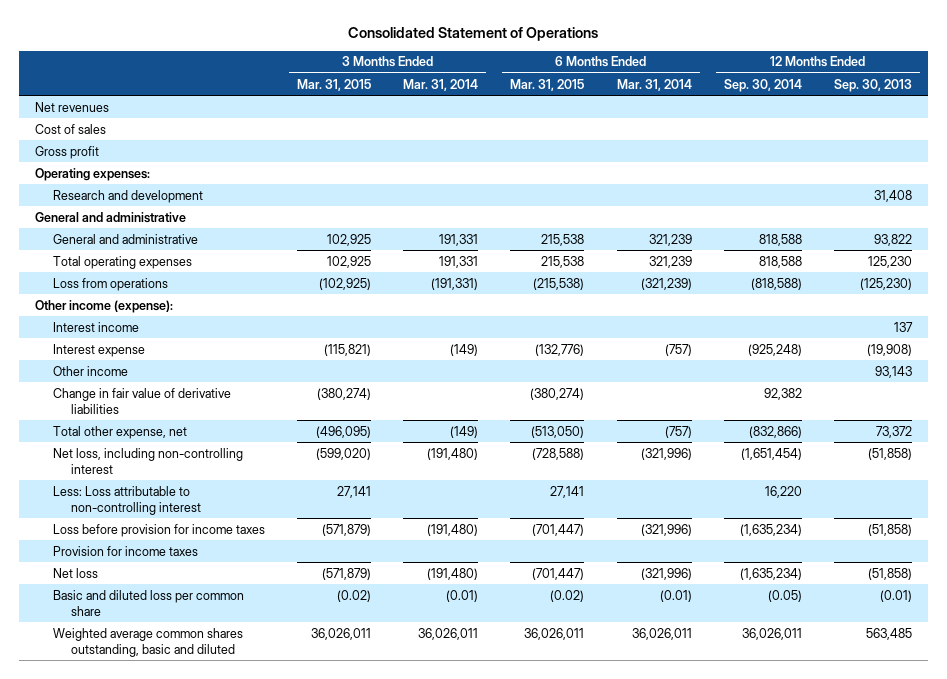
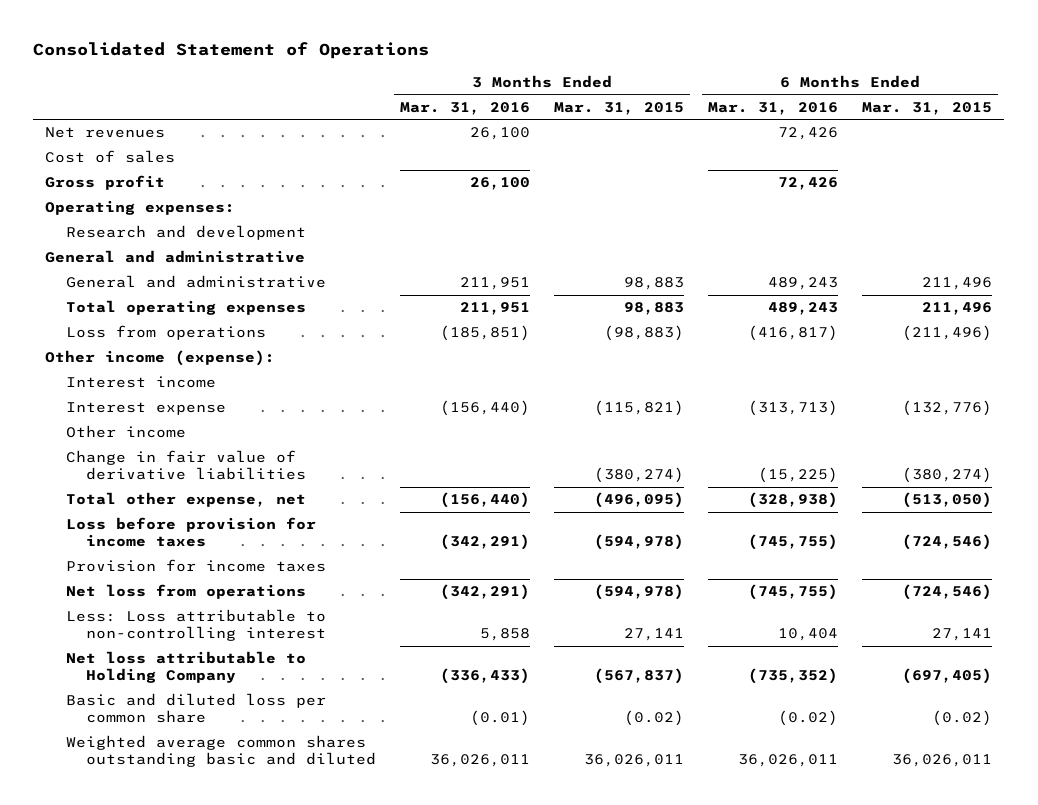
- | 3 Months Ended Mar. 31, 2015 | 3 Months Ended Mar. 31, 2014 | 6 Months Ended Mar. 31, 2015 | 6 Months Ended Mar. 31, 2014 | 12 Months Ended Sep. 30, 2014 | 12 Months Ended Sep. 30, 2013
+ | 3 Months Ended Mar. 31, 2016 | 3 Months Ended Mar. 31, 2015 | 6 Months Ended Mar. 31, 2016 | 6 Months Ended Mar. 31, 2015
- General and administrative | 102,925 | 191,331 | 215,538 | 321,239 | 818,588 | 93,822
- Total operating expenses | 102,925 | 191,331 | 215,538 | 321,239 | 818,588 | 125,230
- Loss from operations | (102,925) | (191,331) | (215,538) | (321,239) | (818,588) | (125,230)
+ General and administrative | 211,951 | 98,883 | 489,243 | 211,496
+ Total operating expenses | 211,951 | 98,883 | 489,243 | 211,496
+ Loss from operations | (185,851) | (98,883) | (416,817) | (211,496)
- Net loss, including non-controlling interest | (599,020) | (191,480) | (728,588) | (321,996) | (1,651,454) | (51,858)
- Loss before provision for income taxes | (571,879) | (191,480) | (701,447) | (321,996) | (1,635,234) | (51,858)
+ Loss before provision for income taxes | (342,291) | (594,978) | (745,755) | (724,546)
- Net loss | (571,879) | (191,480) | (701,447) | (321,996) | (1,635,234) | (51,858)
+ Net loss from operations | (342,291) | (594,978) | (745,755) | (724,546)
moved down: Less: Loss attributable to non-controlling interest | 5,858 | 27,141 | 10,404 | 27,141
+ Net loss attributable to Holding Company | (336,433) | (567,837) | (735,352) | (697,405)
- Weighted average common shares outstanding, basic and diluted | 36,026,011 | 36,026,011 | 36,026,011 | 36,026,011 | 36,026,011 | 563,485
+ Weighted average common shares outstanding basic and diluted | 36,026,011 | 36,026,011 | 36,026,011 | 36,026,011

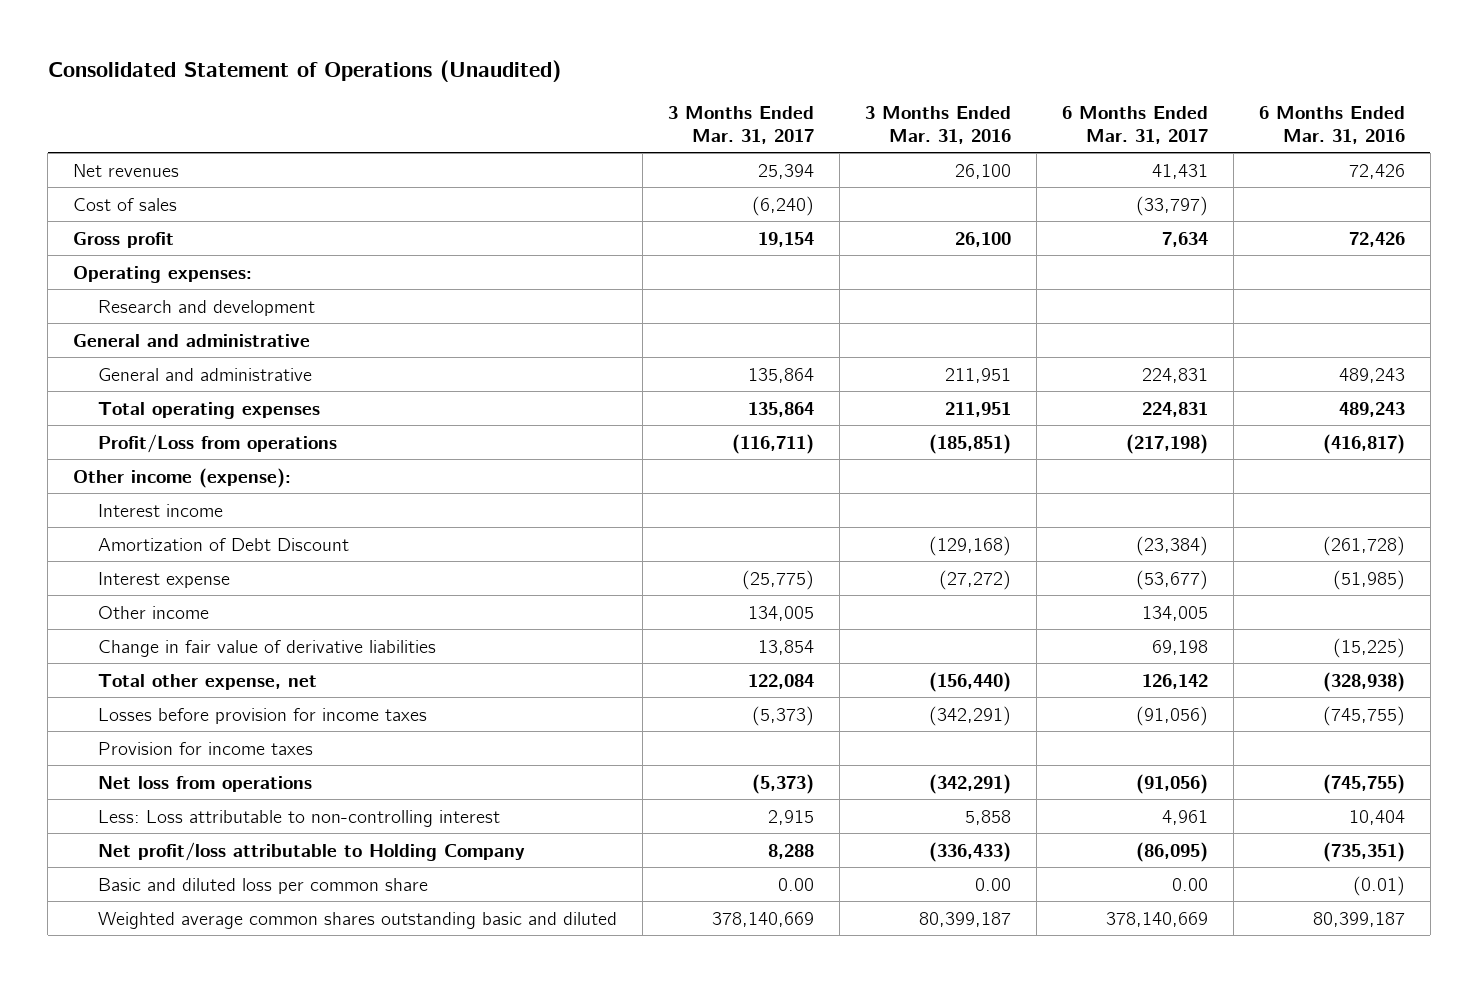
- Consolidated Statement of Operations
+ Consolidated Statement of Operations (Unaudited)
- | 3 Months Ended Mar. 31, 2016 | 3 Months Ended Mar. 31, 2015 | 6 Months Ended Mar. 31, 2016 | 6 Months Ended Mar. 31, 2015
+ | 3 Months Ended Mar. 31, 2017 | 3 Months Ended Mar. 31, 2016 | 6 Months Ended Mar. 31, 2017 | 6 Months Ended Mar. 31, 2016
- Loss from operations | (185,851) | (98,883) | (416,817) | (211,496)
+ Profit/Loss from operations | (116,711) | (185,851) | (217,198) | (416,817)
- Interest expense | (156,440) | (115,821) | (313,713) | (132,776)
+ Amortization of Debt Discount | | (129,168) | (23,384) | (261,728)
+ Interest expense | (25,775) | (27,272) | (53,677) | (51,985)
- Loss before provision for income taxes | (342,291) | (594,978) | (745,755) | (724,546)
+ Losses before provision for income taxes | (5,373) | (342,291) | (91,056) | (745,755)
- Net loss attributable to Holding Company | (336,433) | (567,837) | (735,352) | (697,405)
- Basic and diluted loss per common share | (0.01) | (0.02) | (0.02) | (0.02)
- Weighted average common shares outstanding basic and diluted | 36,026,011 | 36,026,011 | 36,026,011 | 36,026,011
+ Net profit/loss attributable to Holding Company | 8,288 | (336,433) | (86,095) | (735,351)
+ Basic and diluted loss per common share | 0.00 | 0.00 | 0.00 | (0.01)
+ Weighted average common shares outstanding basic and diluted | 378,140,669 | 80,399,187 | 378,140,669 | 80,399,187

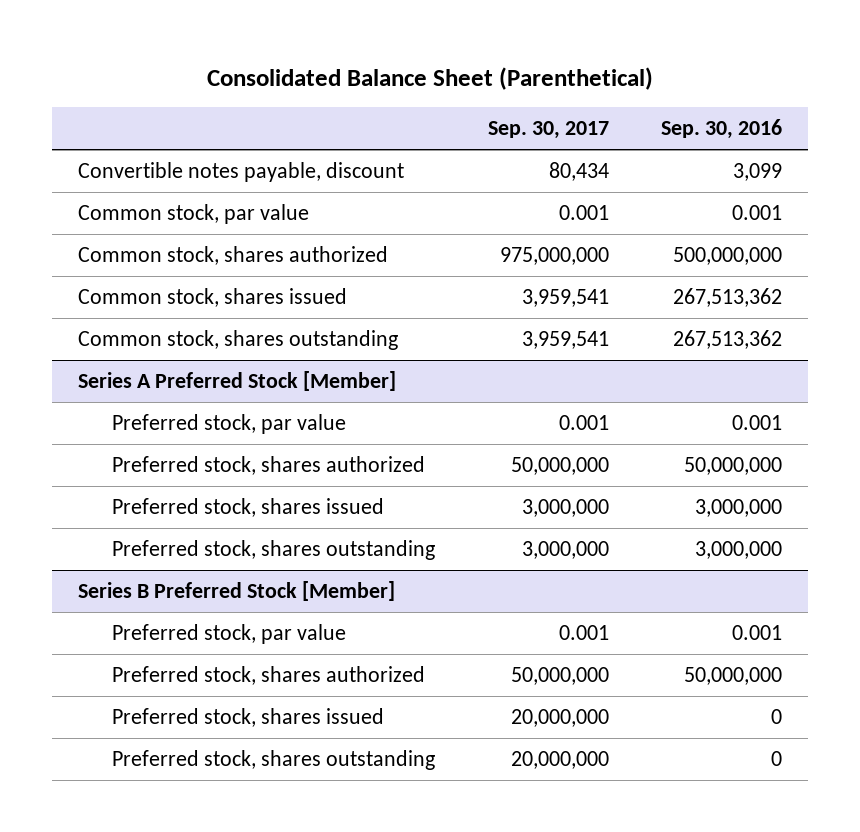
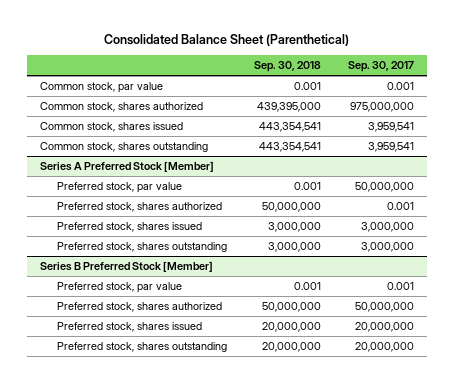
- | Sep. 30, 2017 | Sep. 30, 2016
+ | Sep. 30, 2018 | Sep. 30, 2017
- Convertible notes payable, discount | 80,434 | 3,099
@ Series A Preferred Stock [Member]
- Preferred stock, par value | 0.001 | 0.001
- Preferred stock, shares authorized | 50,000,000 | 50,000,000
+ Preferred stock, par value | 0.001 | 50,000,000
+ Preferred stock, shares authorized | 50,000,000 | 0.001

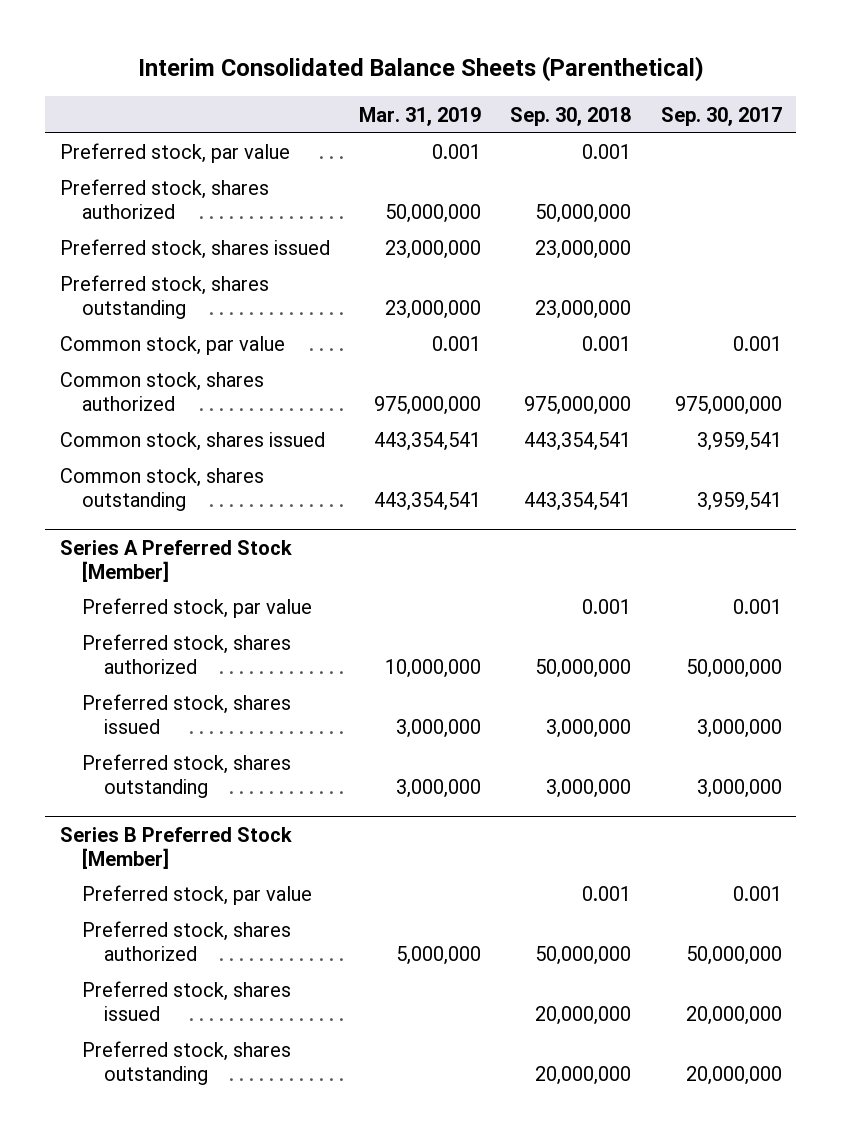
- Consolidated Balance Sheet (Parenthetical)
+ Interim Consolidated Balance Sheets (Parenthetical)
- | Sep. 30, 2018 | Sep. 30, 2017
+ | Mar. 31, 2019 | Sep. 30, 2018 | Sep. 30, 2017
+ Preferred stock, par value | 0.001 | 0.001 |
+ Preferred stock, shares authorized | 50,000,000 | 50,000,000 |
+ Preferred stock, shares issued | 23,000,000 | 23,000,000 |
+ Preferred stock, shares outstanding | 23,000,000 | 23,000,000 |
- Common stock, shares authorized | 439,395,000 | 975,000,000
+ Common stock, shares authorized | 975,000,000 | 975,000,000 | 975,000,000
@ Series A Preferred Stock [Member]
- Preferred stock, par value | 0.001 | 50,000,000
- Preferred stock, shares authorized | 50,000,000 | 0.001
+ Preferred stock, par value | | 0.001 | 0.001
+ Preferred stock, shares authorized | 10,000,000 | 50,000,000 | 50,000,000

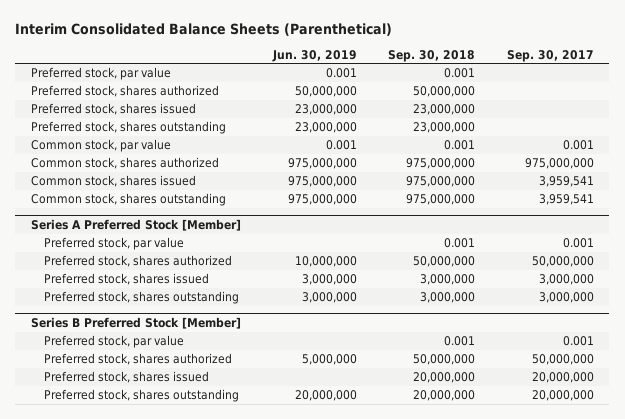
- | Mar. 31, 2019 | Sep. 30, 2018 | Sep. 30, 2017
+ | Jun. 30, 2019 | Sep. 30, 2018 | Sep. 30, 2017
- Common stock, shares issued | 443,354,541 | 443,354,541 | 3,959,541
- Common stock, shares outstanding | 443,354,541 | 443,354,541 | 3,959,541
+ Common stock, shares issued | 975,000,000 | 975,000,000 | 3,959,541
+ Common stock, shares outstanding | 975,000,000 | 975,000,000 | 3,959,541

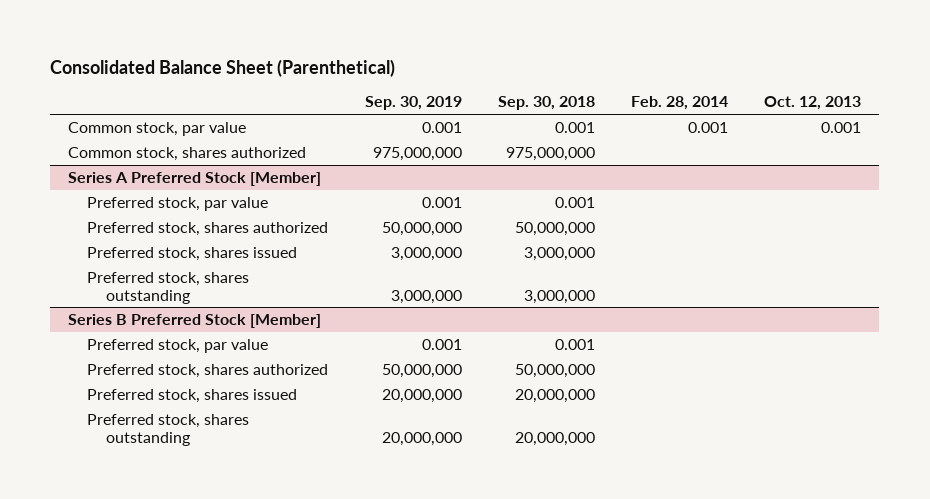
- Interim Consolidated Balance Sheets (Parenthetical)
+ Consolidated Balance Sheet (Parenthetical)
- | Jun. 30, 2019 | Sep. 30, 2018 | Sep. 30, 2017
+ | Sep. 30, 2019 | Sep. 30, 2018 | Feb. 28, 2014 | Oct. 12, 2013
- Preferred stock, par value | 0.001 | 0.001 |
- Preferred stock, shares authorized | 50,000,000 | 50,000,000 |
- Preferred stock, shares issued | 23,000,000 | 23,000,000 |
- Preferred stock, shares outstanding | 23,000,000 | 23,000,000 |
- Common stock, shares issued | 975,000,000 | 975,000,000 | 3,959,541
- Common stock, shares outstanding | 975,000,000 | 975,000,000 | 3,959,541

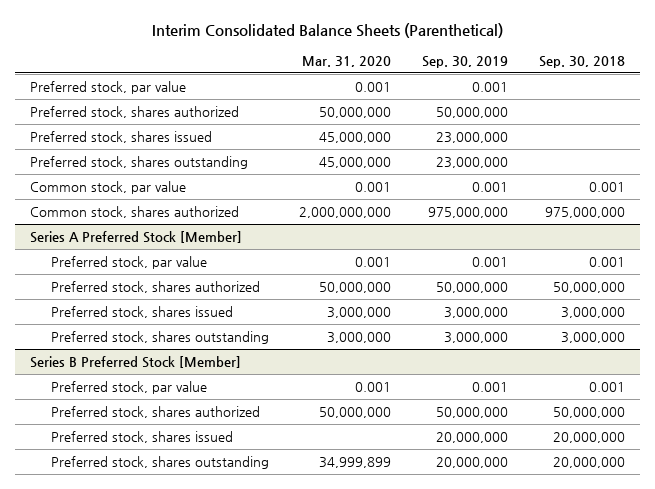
- Consolidated Balance Sheet (Parenthetical)
+ Interim Consolidated Balance Sheets (Parenthetical)
- | Sep. 30, 2019 | Sep. 30, 2018 | Feb. 28, 2014 | Oct. 12, 2013
+ | Mar. 31, 2020 | Sep. 30, 2019 | Sep. 30, 2018
+ Preferred stock, par value | 0.001 | 0.001 |
+ Preferred stock, shares authorized | 50,000,000 | 50,000,000 |
+ Preferred stock, shares issued | 45,000,000 | 23,000,000 |
+ Preferred stock, shares outstanding | 45,000,000 | 23,000,000 |

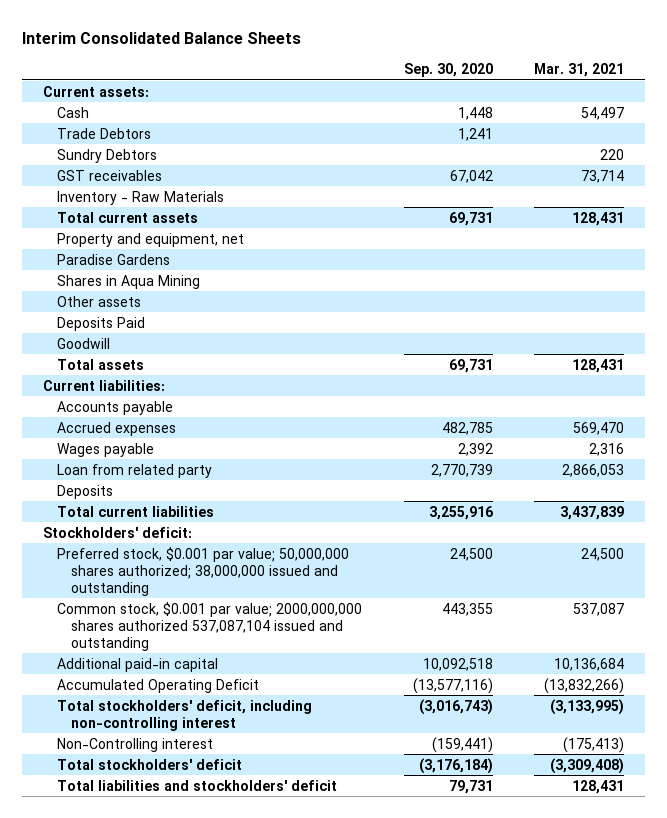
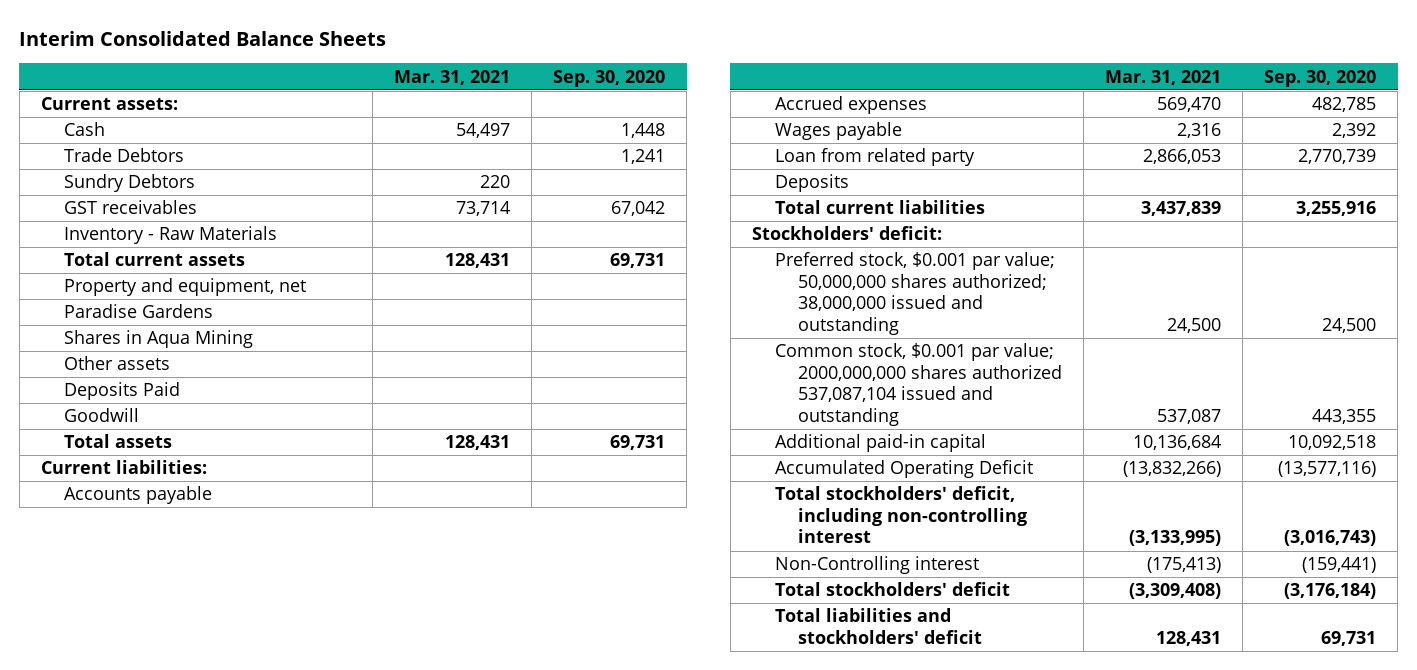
- | Sep. 30, 2020 | Mar. 31, 2021
+ | Mar. 31, 2021 | Sep. 30, 2020
- Total liabilities and stockholders' deficit | 79,731 | 128,431
+ Total liabilities and stockholders' deficit | 128,431 | 69,731

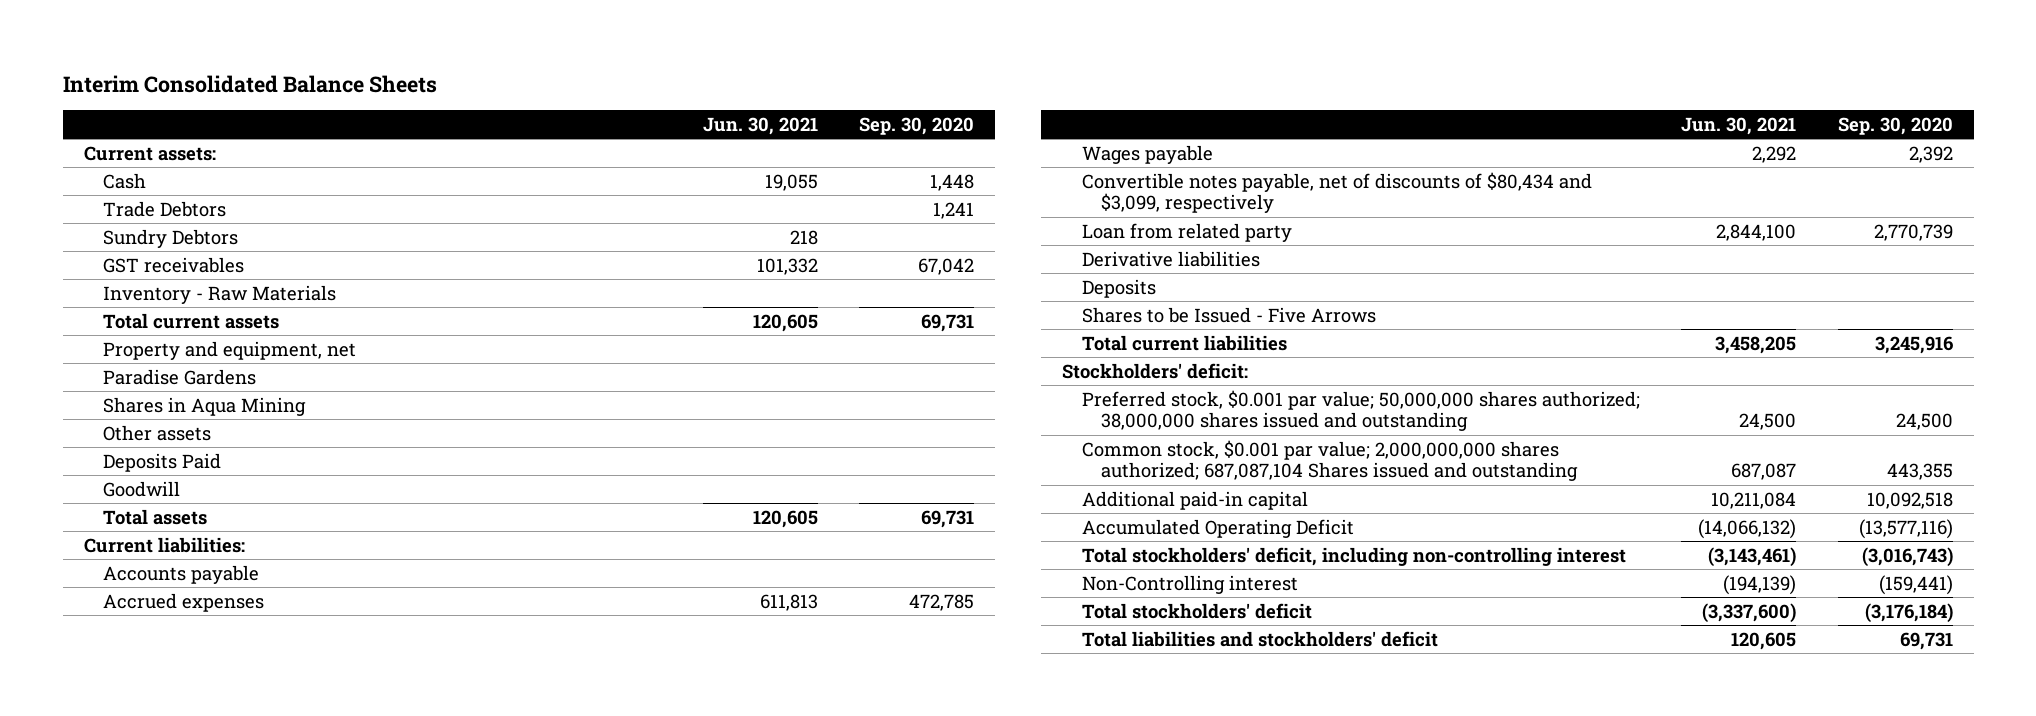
- | Mar. 31, 2021 | Sep. 30, 2020
+ | Jun. 30, 2021 | Sep. 30, 2020
- Accrued expenses | 569,470 | 482,785
+ Accrued expenses | 611,813 | 472,785
+ Convertible notes payable, net of discounts of $80,434 and $3,099, respectively
+ Derivative liabilities
- Total current liabilities | 3,437,839 | 3,255,916
+ Shares to be Issued - Five Arrows
+ Total current liabilities | 3,458,205 | 3,245,916
- Preferred stock, $0.001 par value; 50,000,000 shares authorized; 38,000,000 issued and outstanding | 24,500 | 24,500
- Common stock, $0.001 par value; 2000,000,000 shares authorized 537,087,104 issued and outstanding | 537,087 | 443,355
+ Preferred stock, $0.001 par value; 50,000,000 shares authorized; 38,000,000 shares issued and outstanding | 24,500 | 24,500
+ Common stock, $0.001 par value; 2,000,000,000 shares authorized; 687,087,104 Shares issued and outstanding | 687,087 | 443,355

